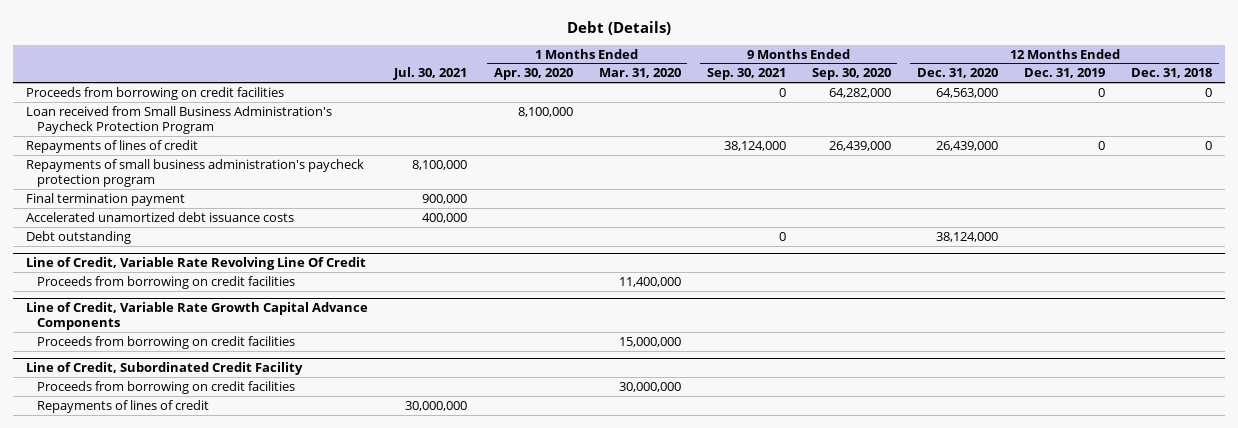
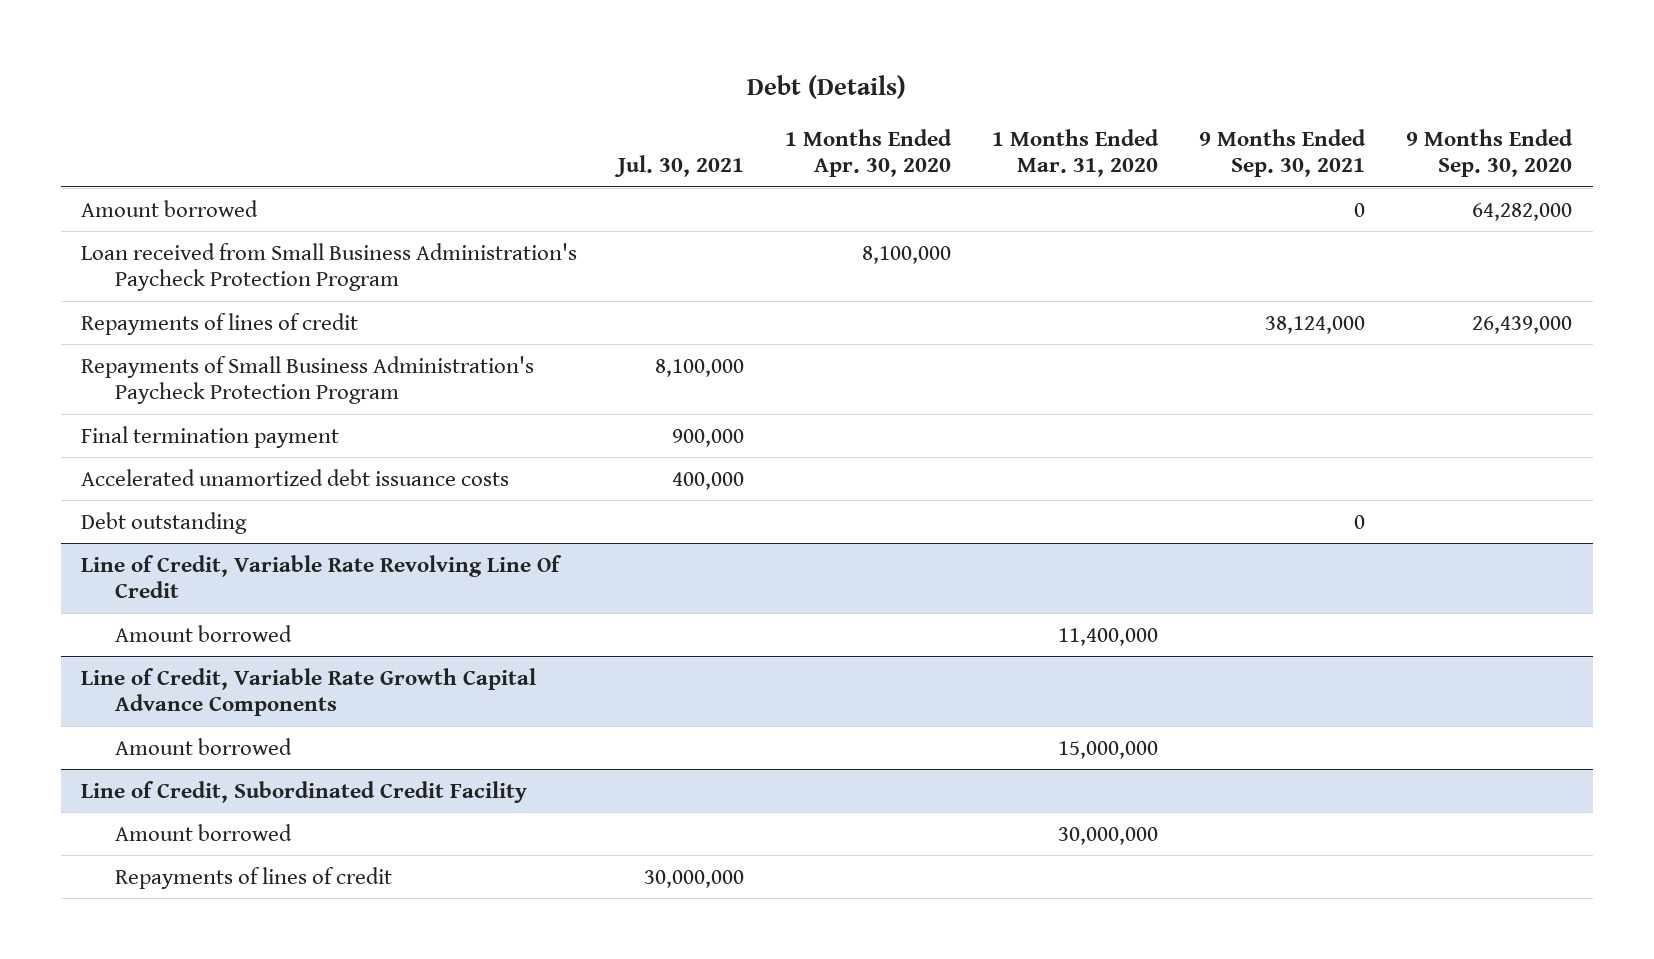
- | Jul. 30, 2021 | 1 Months Ended Apr. 30, 2020 | 1 Months Ended Mar. 31, 2020 | 9 Months Ended Sep. 30, 2021 | 9 Months Ended Sep. 30, 2020 | 12 Months Ended Dec. 31, 2020 | 12 Months Ended Dec. 31, 2019 | 12 Months Ended Dec. 31, 2018
+ | Jul. 30, 2021 | 1 Months Ended Apr. 30, 2020 | 1 Months Ended Mar. 31, 2020 | 9 Months Ended Sep. 30, 2021 | 9 Months Ended Sep. 30, 2020
- Proceeds from borrowing on credit facilities | | | | 0 | 64,282,000 | 64,563,000 | 0 | 0
+ Amount borrowed | | | | 0 | 64,282,000
- Repayments of small business administration's paycheck protection program | 8,100,000 | | | | | | |
+ Repayments of Small Business Administration's Paycheck Protection Program | 8,100,000 | | | |
@ Line of Credit, Variable Rate Revolving Line Of Credit
- Proceeds from borrowing on credit facilities | | | 11,400,000 | | | | |
+ Amount borrowed | | | 11,400,000 | |
@ Line of Credit, Variable Rate Growth Capital Advance Components
- Proceeds from borrowing on credit facilities | | | 15,000,000 | | | | |
+ Amount borrowed | | | 15,000,000 | |
@ Line of Credit, Subordinated Credit Facility
- Proceeds from borrowing on credit facilities | | | 30,000,000 | | | | |
+ Amount borrowed | | | 30,000,000 | |

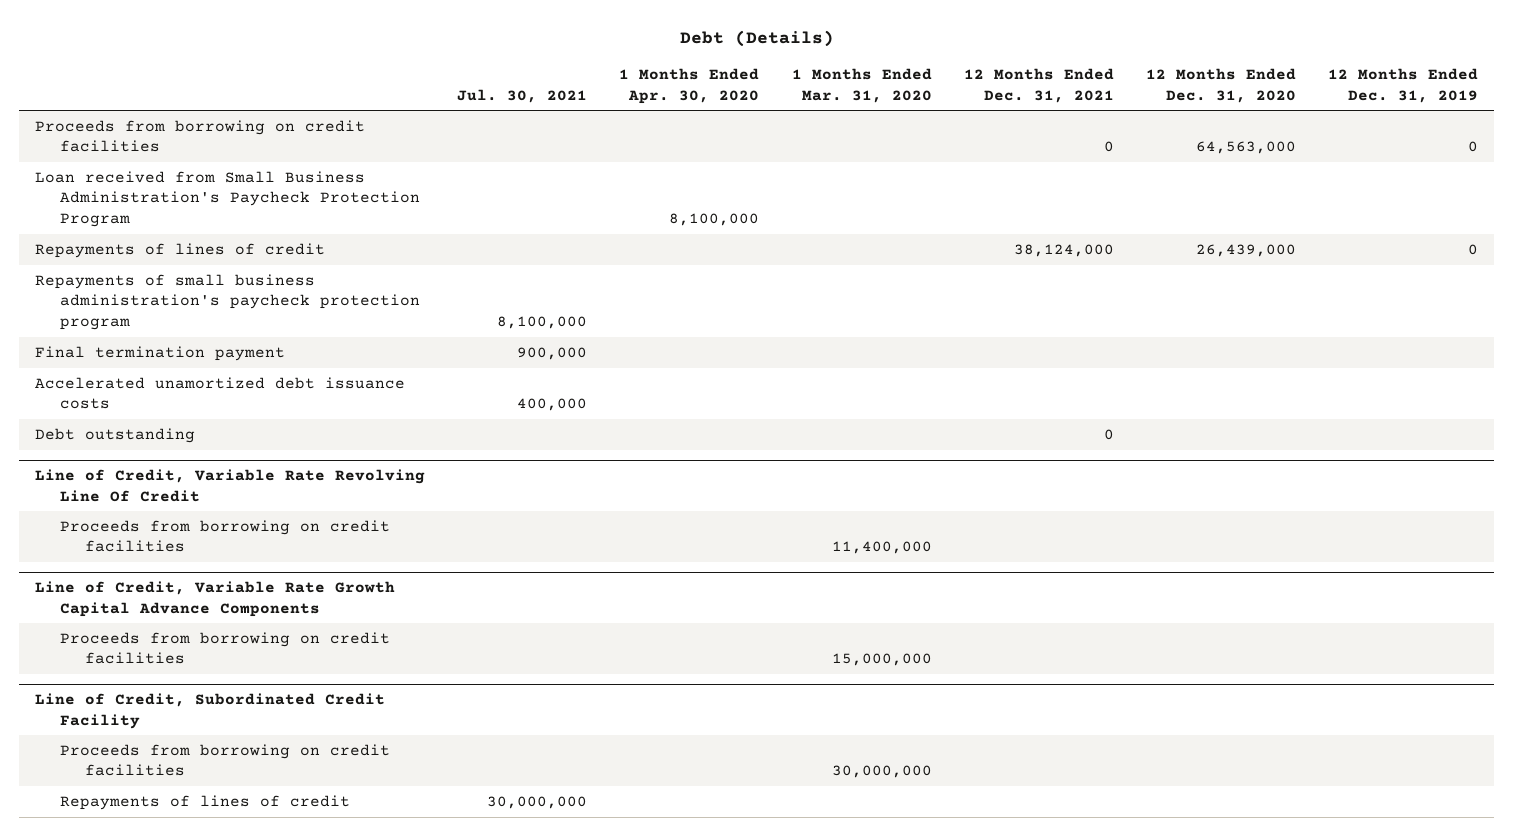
- | Jul. 30, 2021 | 1 Months Ended Apr. 30, 2020 | 1 Months Ended Mar. 31, 2020 | 9 Months Ended Sep. 30, 2021 | 9 Months Ended Sep. 30, 2020
+ | Jul. 30, 2021 | 1 Months Ended Apr. 30, 2020 | 1 Months Ended Mar. 31, 2020 | 12 Months Ended Dec. 31, 2021 | 12 Months Ended Dec. 31, 2020 | 12 Months Ended Dec. 31, 2019
- Amount borrowed | | | | 0 | 64,282,000
+ Proceeds from borrowing on credit facilities | | | | 0 | 64,563,000 | 0
- Repayments of Small Business Administration's Paycheck Protection Program | 8,100,000 | | | |
+ Repayments of small business administration's paycheck protection program | 8,100,000 | | | | |
@ Line of Credit, Variable Rate Revolving Line Of Credit
- Amount borrowed | | | 11,400,000 | |
+ Proceeds from borrowing on credit facilities | | | 11,400,000 | | |
@ Line of Credit, Variable Rate Growth Capital Advance Components
- Amount borrowed | | | 15,000,000 | |
+ Proceeds from borrowing on credit facilities | | | 15,000,000 | | |
@ Line of Credit, Subordinated Credit Facility
- Amount borrowed | | | 30,000,000 | |
+ Proceeds from borrowing on credit facilities | | | 30,000,000 | | |

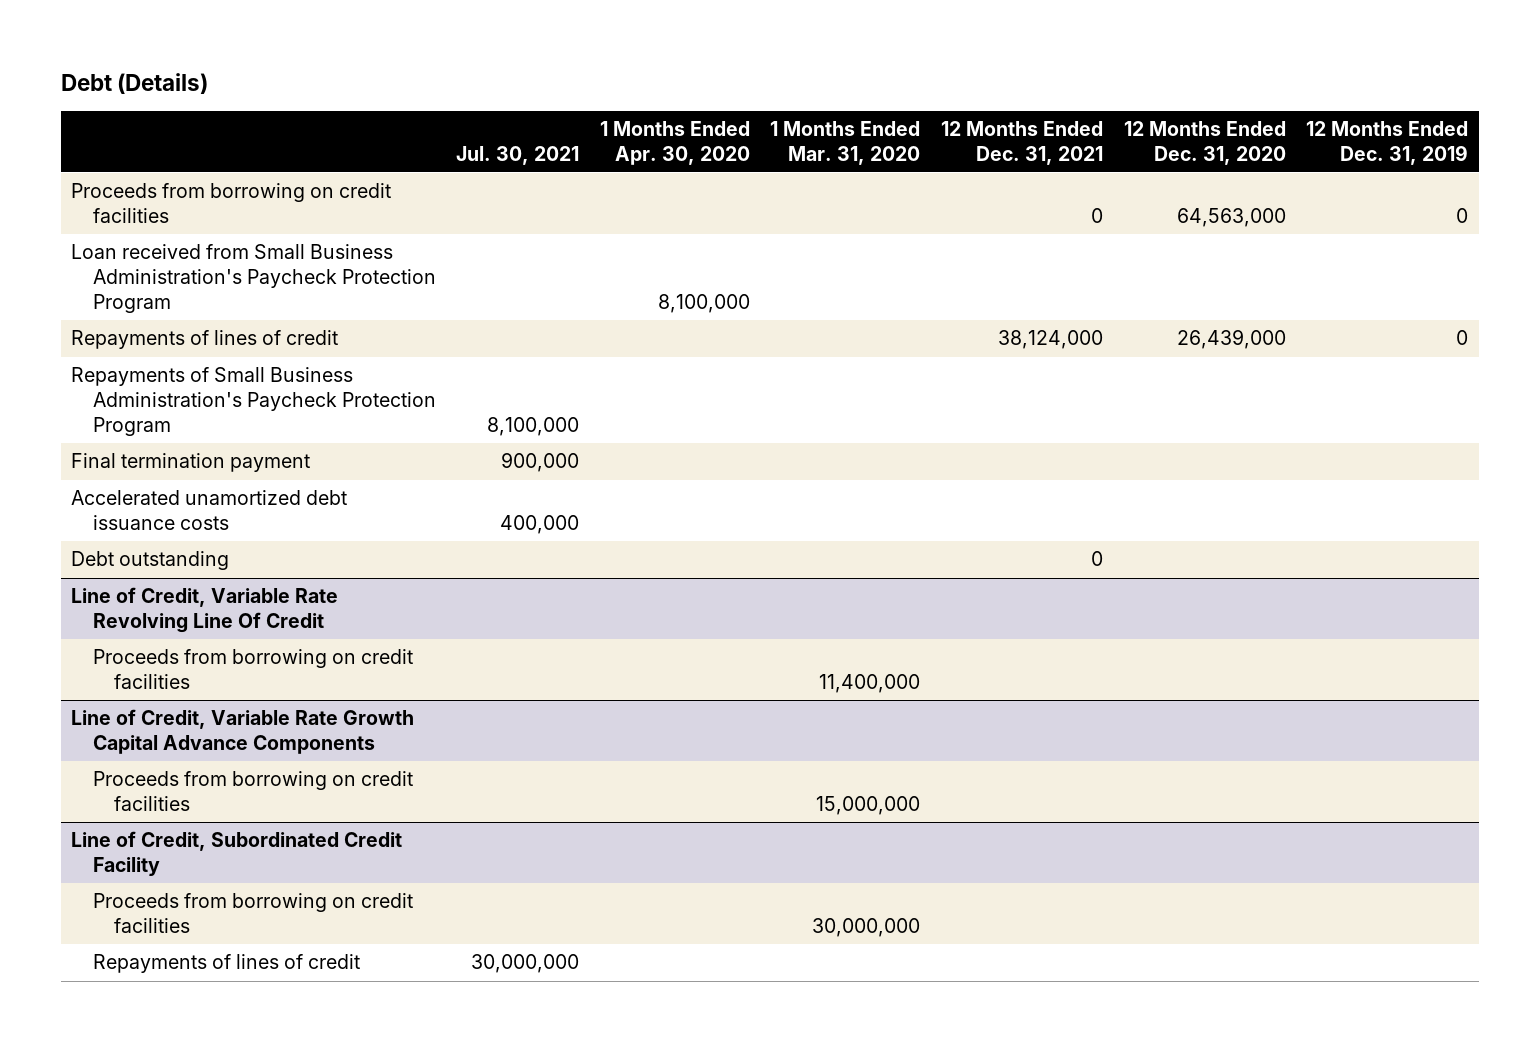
- Repayments of small business administration's paycheck protection program | 8,100,000 | | | | |
+ Repayments of Small Business Administration's Paycheck Protection Program | 8,100,000 | | | | |

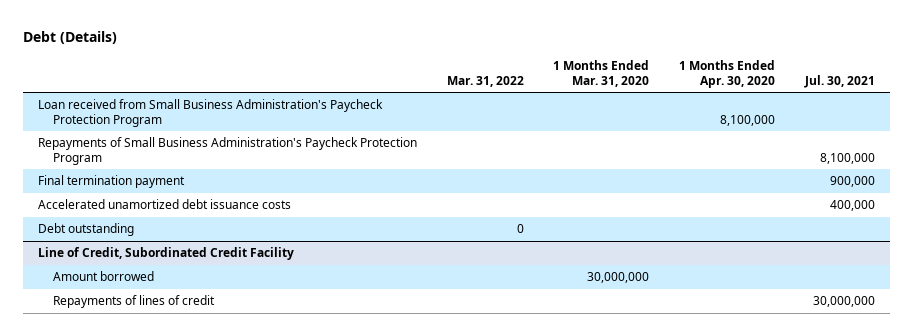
- | Jul. 30, 2021 | 1 Months Ended Apr. 30, 2020 | 1 Months Ended Mar. 31, 2020 | 12 Months Ended Dec. 31, 2021 | 12 Months Ended Dec. 31, 2020 | 12 Months Ended Dec. 31, 2019
+ | Mar. 31, 2022 | 1 Months Ended Mar. 31, 2020 | 1 Months Ended Apr. 30, 2020 | Jul. 30, 2021
- Proceeds from borrowing on credit facilities | | | | 0 | 64,563,000 | 0
- Repayments of lines of credit | | | | 38,124,000 | 26,439,000 | 0
- Line of Credit, Variable Rate Revolving Line Of Credit
- Proceeds from borrowing on credit facilities | | | 11,400,000 | | |
- Line of Credit, Variable Rate Growth Capital Advance Components
- Proceeds from borrowing on credit facilities | | | 15,000,000 | | |
@ Line of Credit, Subordinated Credit Facility
- Proceeds from borrowing on credit facilities | | | 30,000,000 | | |
+ Amount borrowed | | 30,000,000 | |

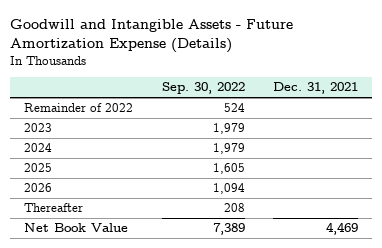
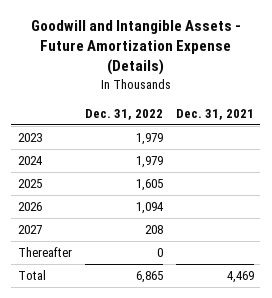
- | Sep. 30, 2022 | Dec. 31, 2021
+ | Dec. 31, 2022 | Dec. 31, 2021
- Remainder of 2022 | 524 |
+ 2027 | 208 |
- Net Book Value | 7,389 | 4,469
+ Total | 6,865 | 4,469

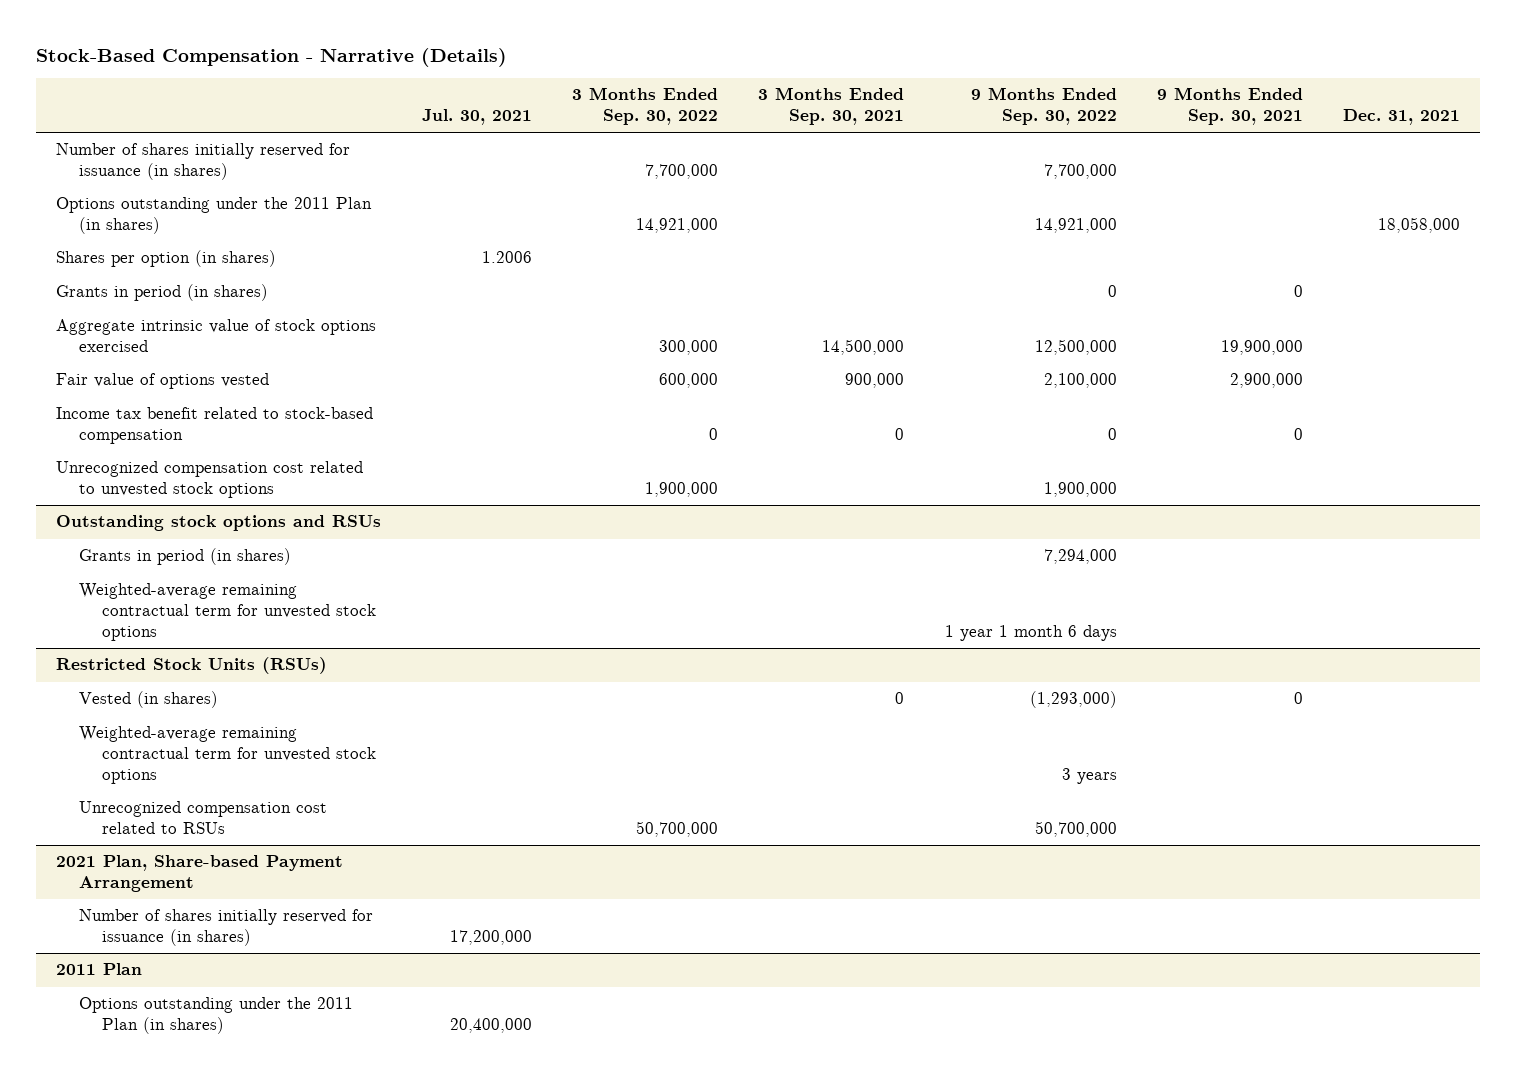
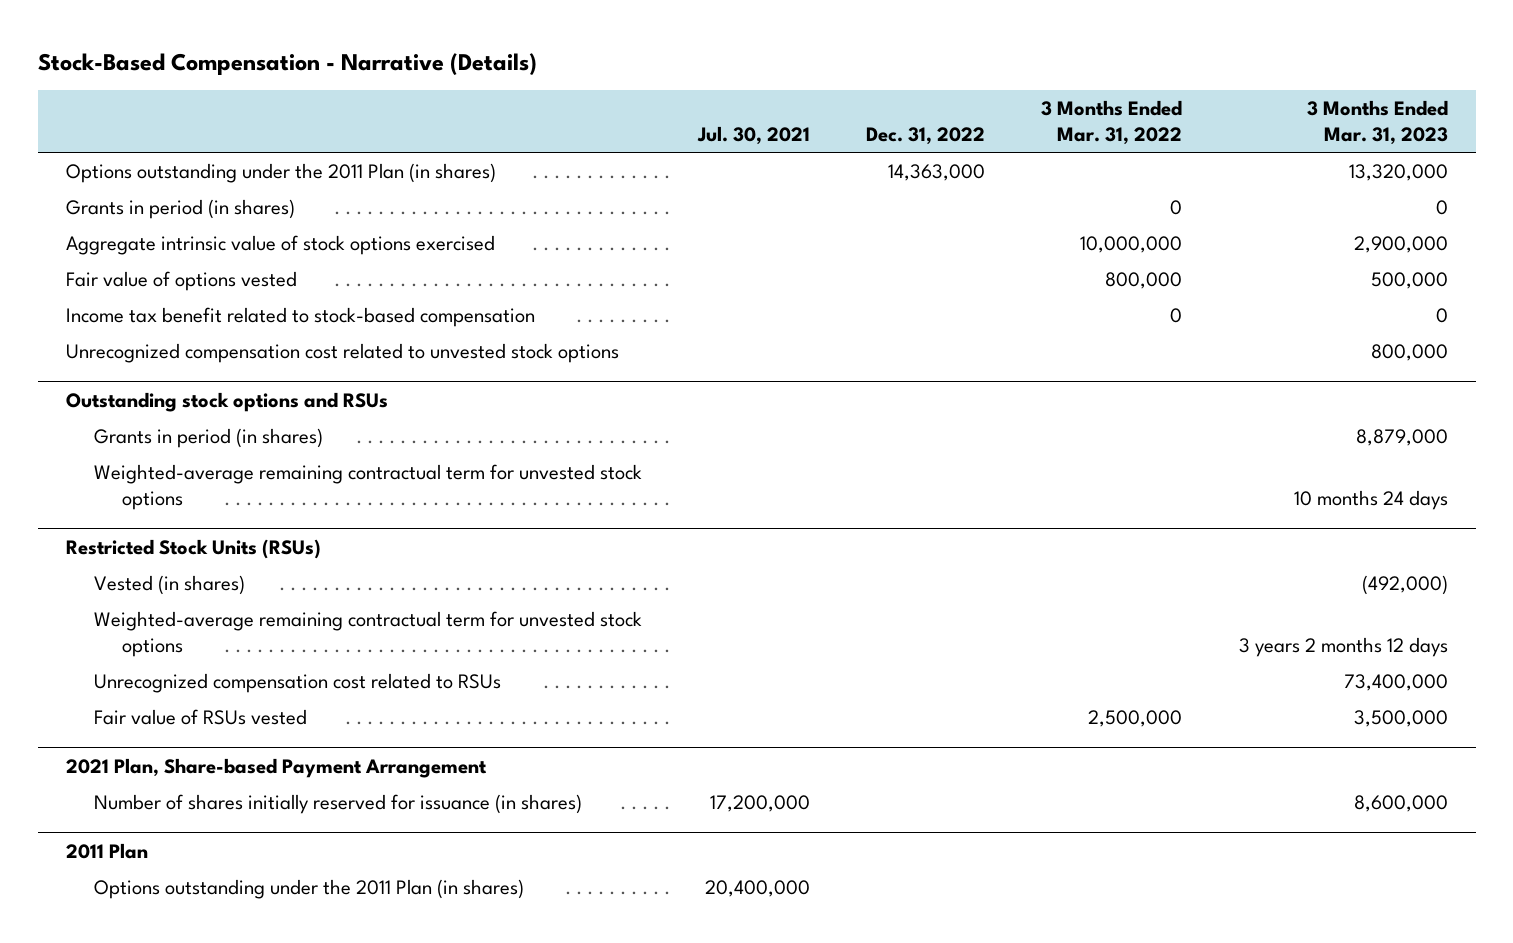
- | Jul. 30, 2021 | 3 Months Ended Sep. 30, 2022 | 3 Months Ended Sep. 30, 2021 | 9 Months Ended Sep. 30, 2022 | 9 Months Ended Sep. 30, 2021 | Dec. 31, 2021
+ | Jul. 30, 2021 | Dec. 31, 2022 | 3 Months Ended Mar. 31, 2022 | 3 Months Ended Mar. 31, 2023
- Number of shares initially reserved for issuance (in shares) | | 7,700,000 | | 7,700,000 | |
- Shares per option (in shares) | 1.2006 | | | | |
@ Restricted Stock Units (RSUs)
+ Fair value of RSUs vested | | | 2,500,000 | 3,500,000

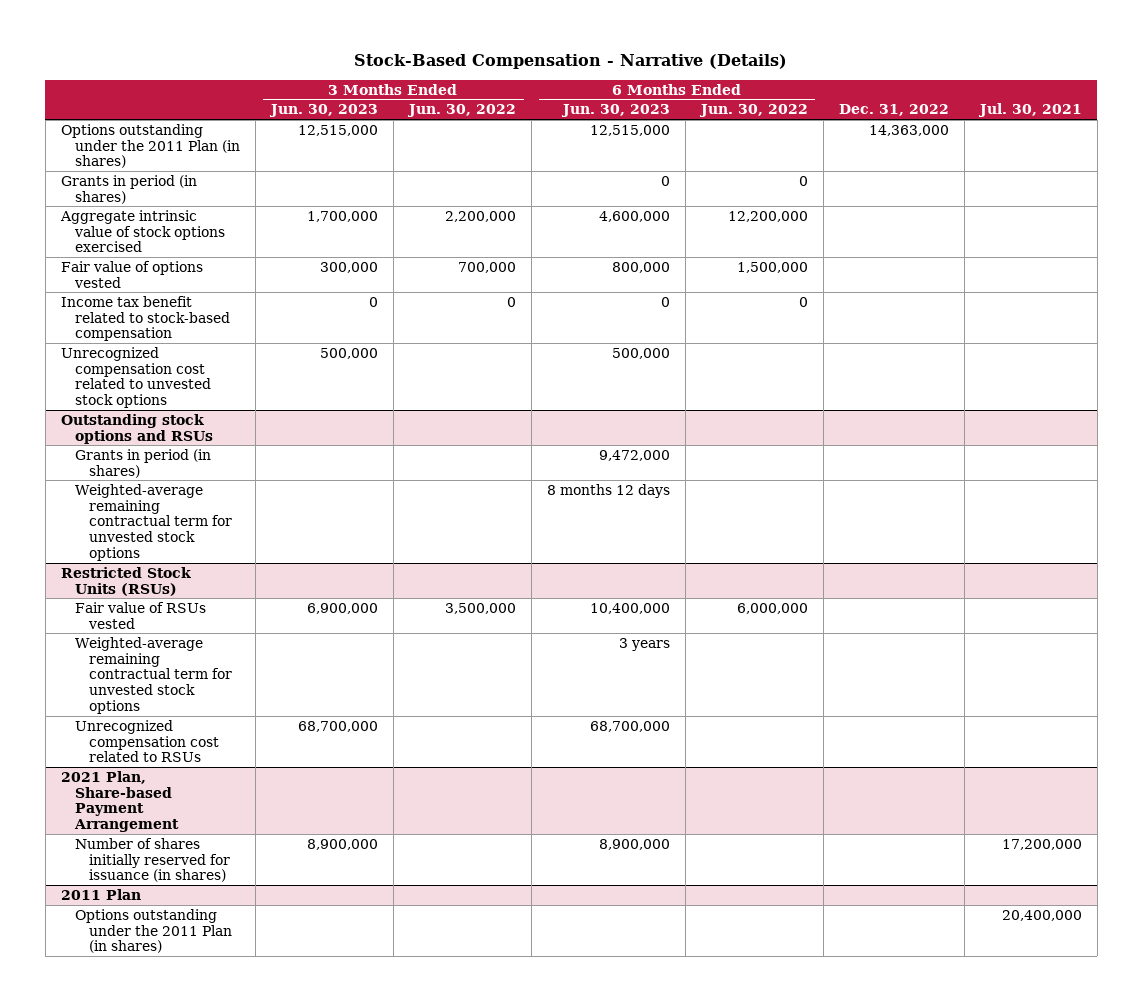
- | Jul. 30, 2021 | Dec. 31, 2022 | 3 Months Ended Mar. 31, 2022 | 3 Months Ended Mar. 31, 2023
+ | 3 Months Ended Jun. 30, 2023 | 3 Months Ended Jun. 30, 2022 | 6 Months Ended Jun. 30, 2023 | 6 Months Ended Jun. 30, 2022 | Dec. 31, 2022 | Jul. 30, 2021
@ Restricted Stock Units (RSUs)
- Vested (in shares) | | | | (492,000)
moved up: Fair value of RSUs vested | 6,900,000 | 3,500,000 | 10,400,000 | 6,000,000 | |

